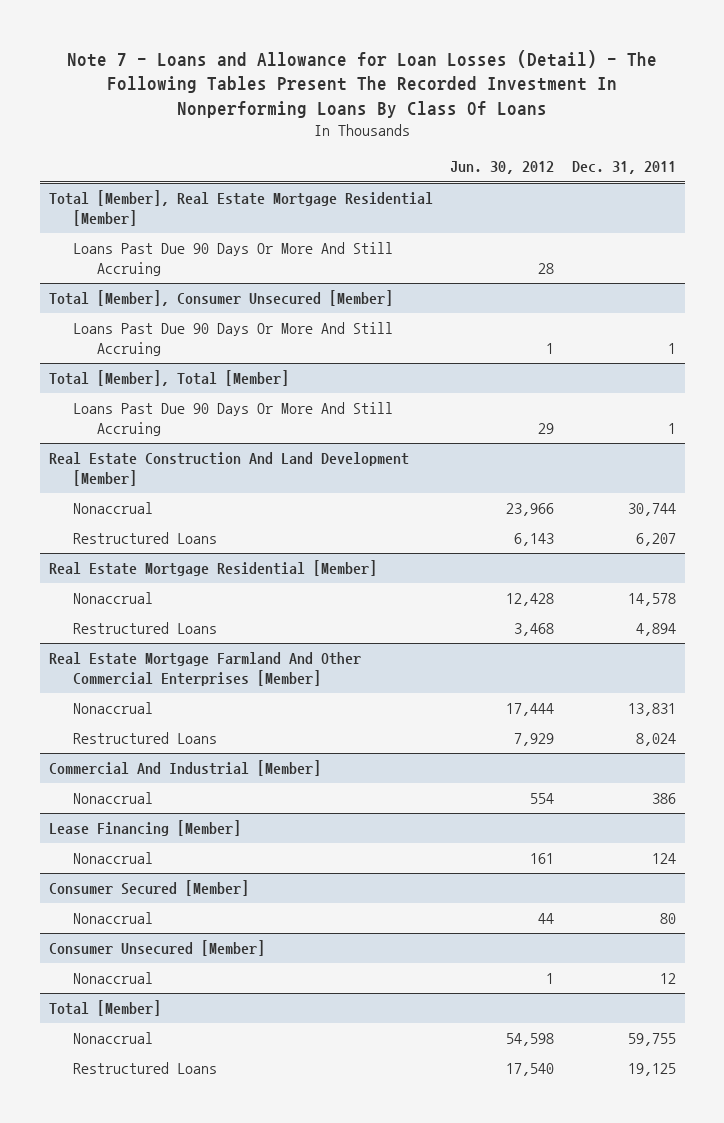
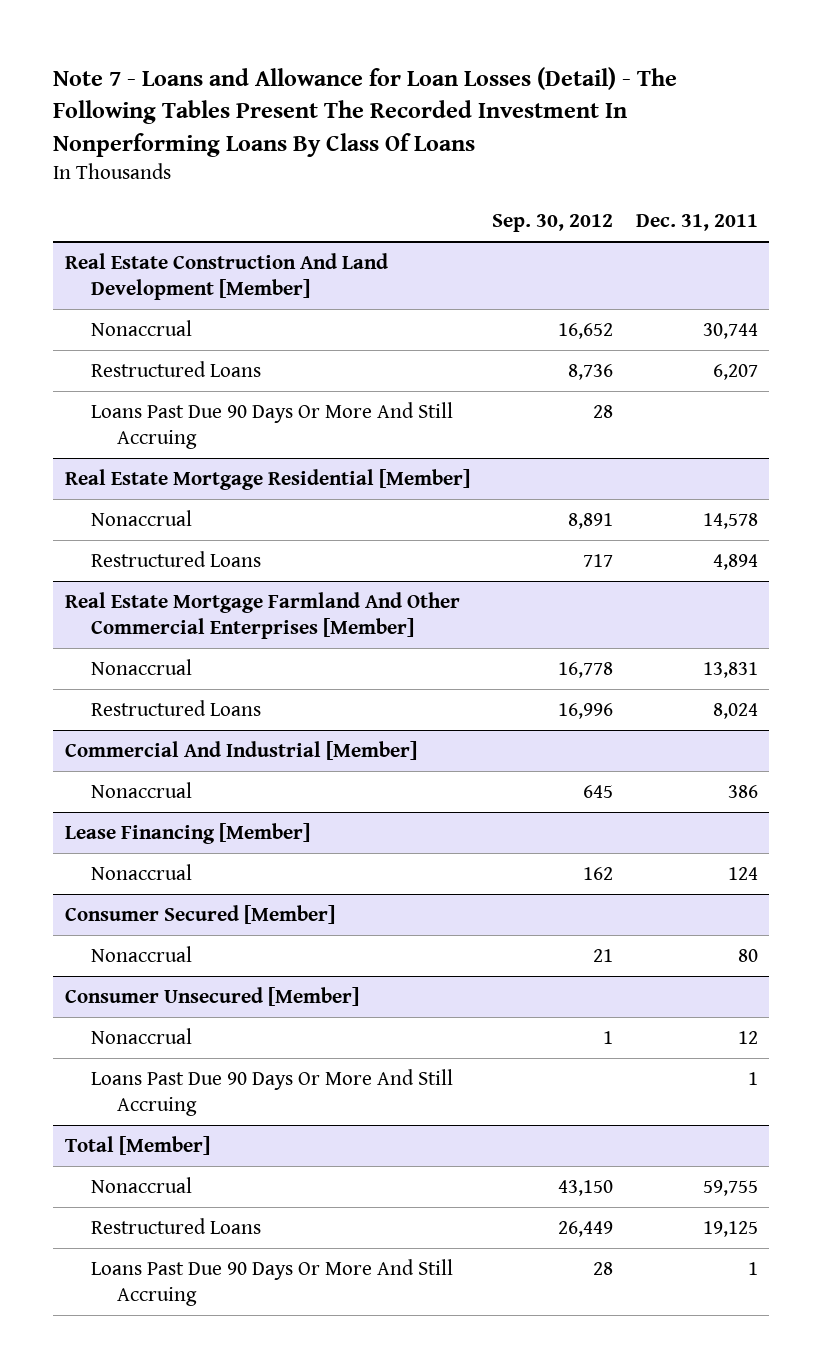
- | Jun. 30, 2012 | Dec. 31, 2011
+ | Sep. 30, 2012 | Dec. 31, 2011
- Total [Member], Real Estate Mortgage Residential [Member]
- Loans Past Due 90 Days Or More And Still Accruing | 28 |
- Total [Member], Consumer Unsecured [Member]
- Loans Past Due 90 Days Or More And Still Accruing | 1 | 1
- Total [Member], Total [Member]
- Loans Past Due 90 Days Or More And Still Accruing | 29 | 1
@ Real Estate Construction And Land Development [Member]
+ Loans Past Due 90 Days Or More And Still Accruing | 28 |
@ Consumer Unsecured [Member]
+ Loans Past Due 90 Days Or More And Still Accruing | | 1
@ Total [Member]
+ Loans Past Due 90 Days Or More And Still Accruing | 28 | 1

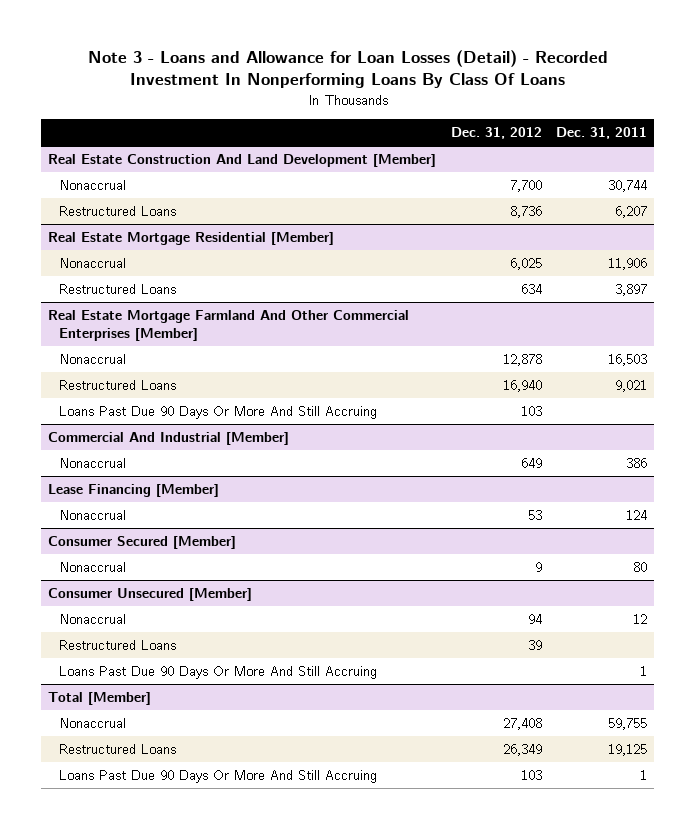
- Note 7 - Loans and Allowance for Loan Losses (Detail) - The Following Tables Present The Recorded Investment In Nonperforming Loans By Class Of Loans
+ Note 3 - Loans and Allowance for Loan Losses (Detail) - Recorded Investment In Nonperforming Loans By Class Of Loans
- | Sep. 30, 2012 | Dec. 31, 2011
+ | Dec. 31, 2012 | Dec. 31, 2011
@ Real Estate Construction And Land Development [Member]
- Loans Past Due 90 Days Or More And Still Accruing | 28 |
@ Real Estate Mortgage Residential [Member]
- Nonaccrual | 8,891 | 14,578
- Restructured Loans | 717 | 4,894
+ Nonaccrual | 6,025 | 11,906
+ Restructured Loans | 634 | 3,897
@ Real Estate Mortgage Farmland And Other Commercial Enterprises [Member]
- Nonaccrual | 16,778 | 13,831
- Restructured Loans | 16,996 | 8,024
+ Nonaccrual | 12,878 | 16,503
+ Restructured Loans | 16,940 | 9,021
+ Loans Past Due 90 Days Or More And Still Accruing | 103 |
@ Consumer Unsecured [Member]
+ Restructured Loans | 39 |

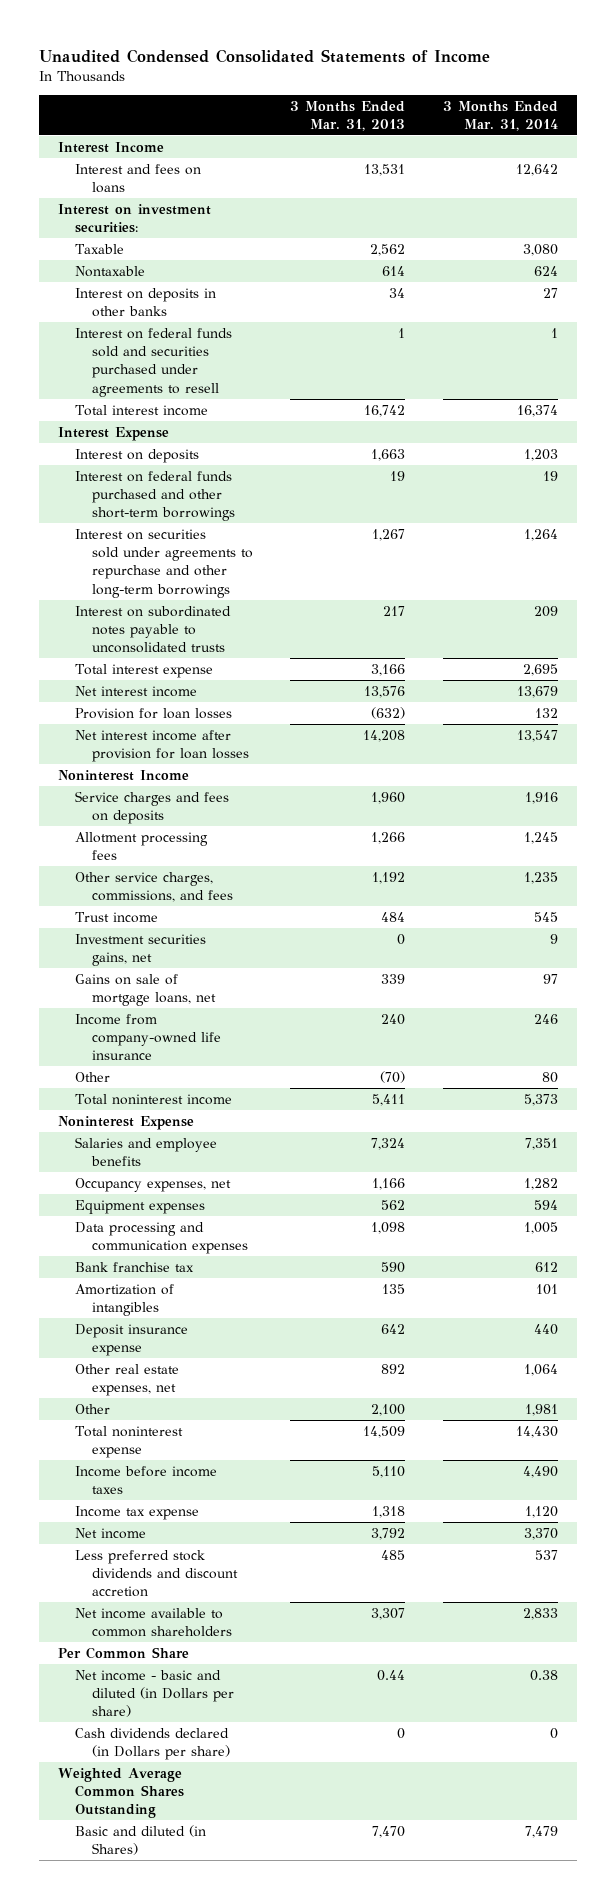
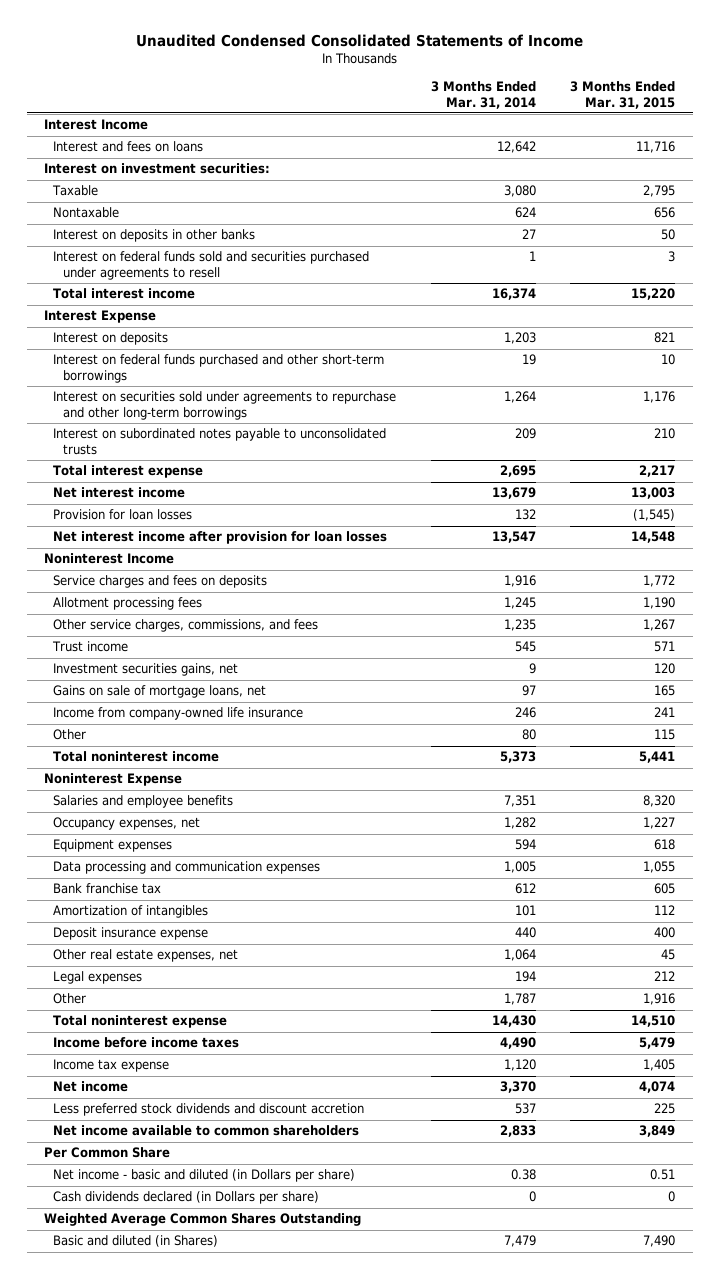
- | 3 Months Ended Mar. 31, 2013 | 3 Months Ended Mar. 31, 2014
+ | 3 Months Ended Mar. 31, 2014 | 3 Months Ended Mar. 31, 2015
- Other | 2,100 | 1,981
+ Legal expenses | 194 | 212
+ Other | 1,787 | 1,916

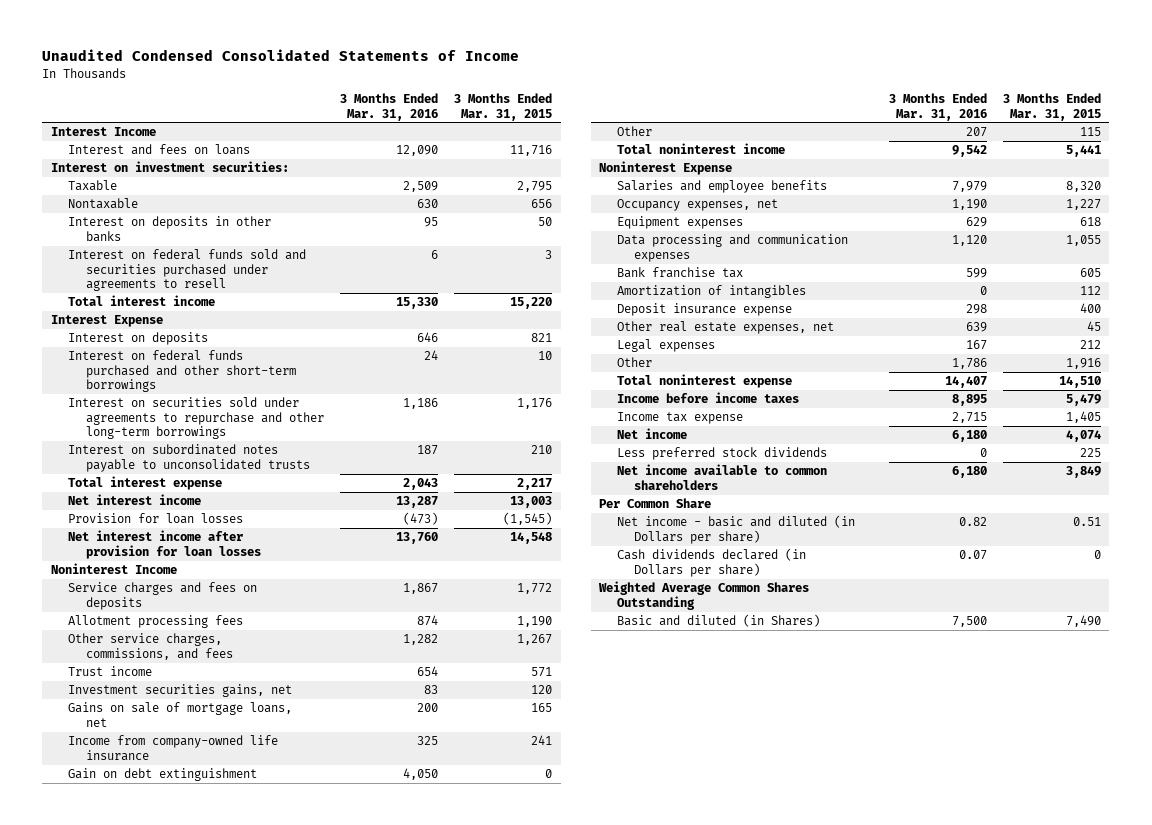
- | 3 Months Ended Mar. 31, 2014 | 3 Months Ended Mar. 31, 2015
+ | 3 Months Ended Mar. 31, 2016 | 3 Months Ended Mar. 31, 2015
+ Gain on debt extinguishment | 4,050 | 0
- Less preferred stock dividends and discount accretion | 537 | 225
+ Less preferred stock dividends | 0 | 225

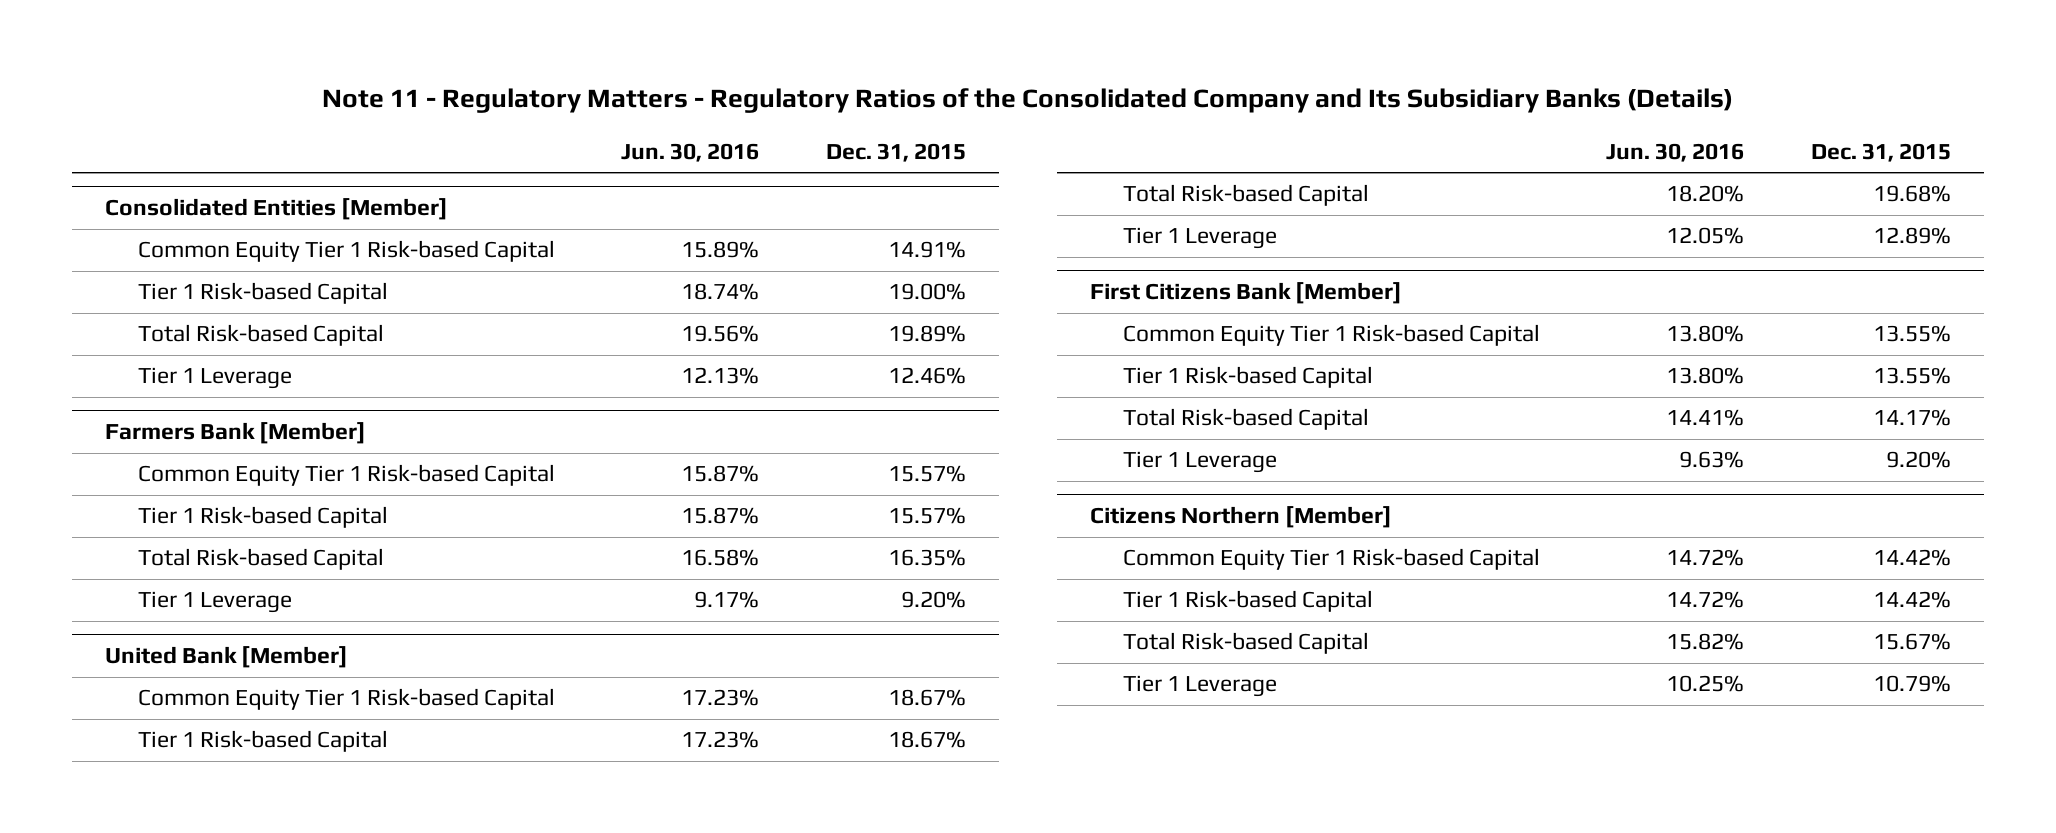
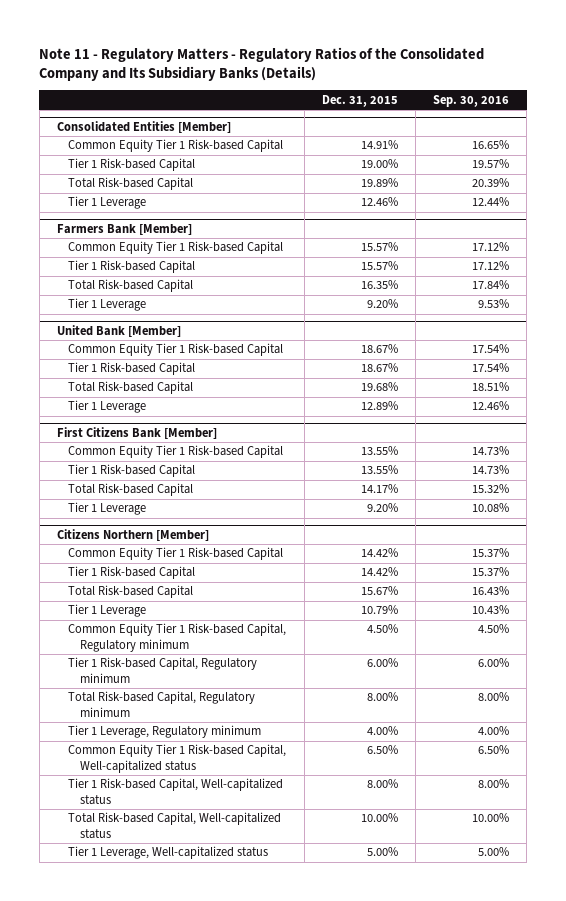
- | Jun. 30, 2016 | Dec. 31, 2015
+ | Dec. 31, 2015 | Sep. 30, 2016
@ Citizens Northern [Member]
+ Common Equity Tier 1 Risk-based Capital, Regulatory minimum | 4.50% | 4.50%
+ Tier 1 Risk-based Capital, Regulatory minimum | 6.00% | 6.00%
+ Total Risk-based Capital, Regulatory minimum | 8.00% | 8.00%
+ Tier 1 Leverage, Regulatory minimum | 4.00% | 4.00%
+ Common Equity Tier 1 Risk-based Capital, Well-capitalized status | 6.50% | 6.50%
+ Tier 1 Risk-based Capital, Well-capitalized status | 8.00% | 8.00%
+ Total Risk-based Capital, Well-capitalized status | 10.00% | 10.00%
+ Tier 1 Leverage, Well-capitalized status | 5.00% | 5.00%

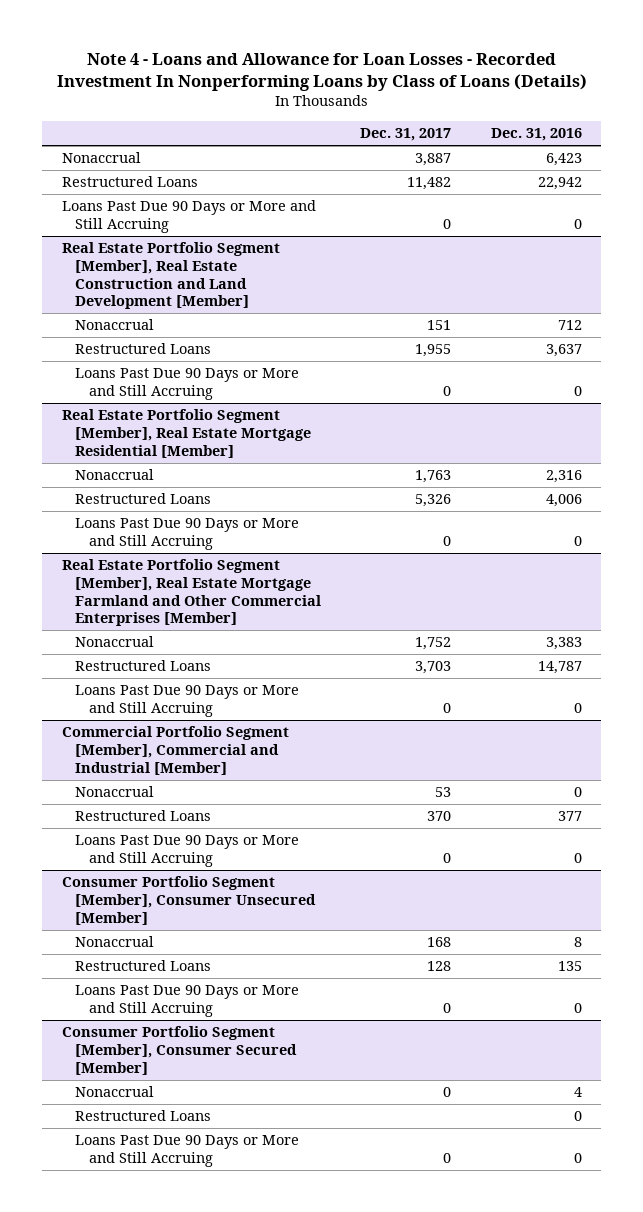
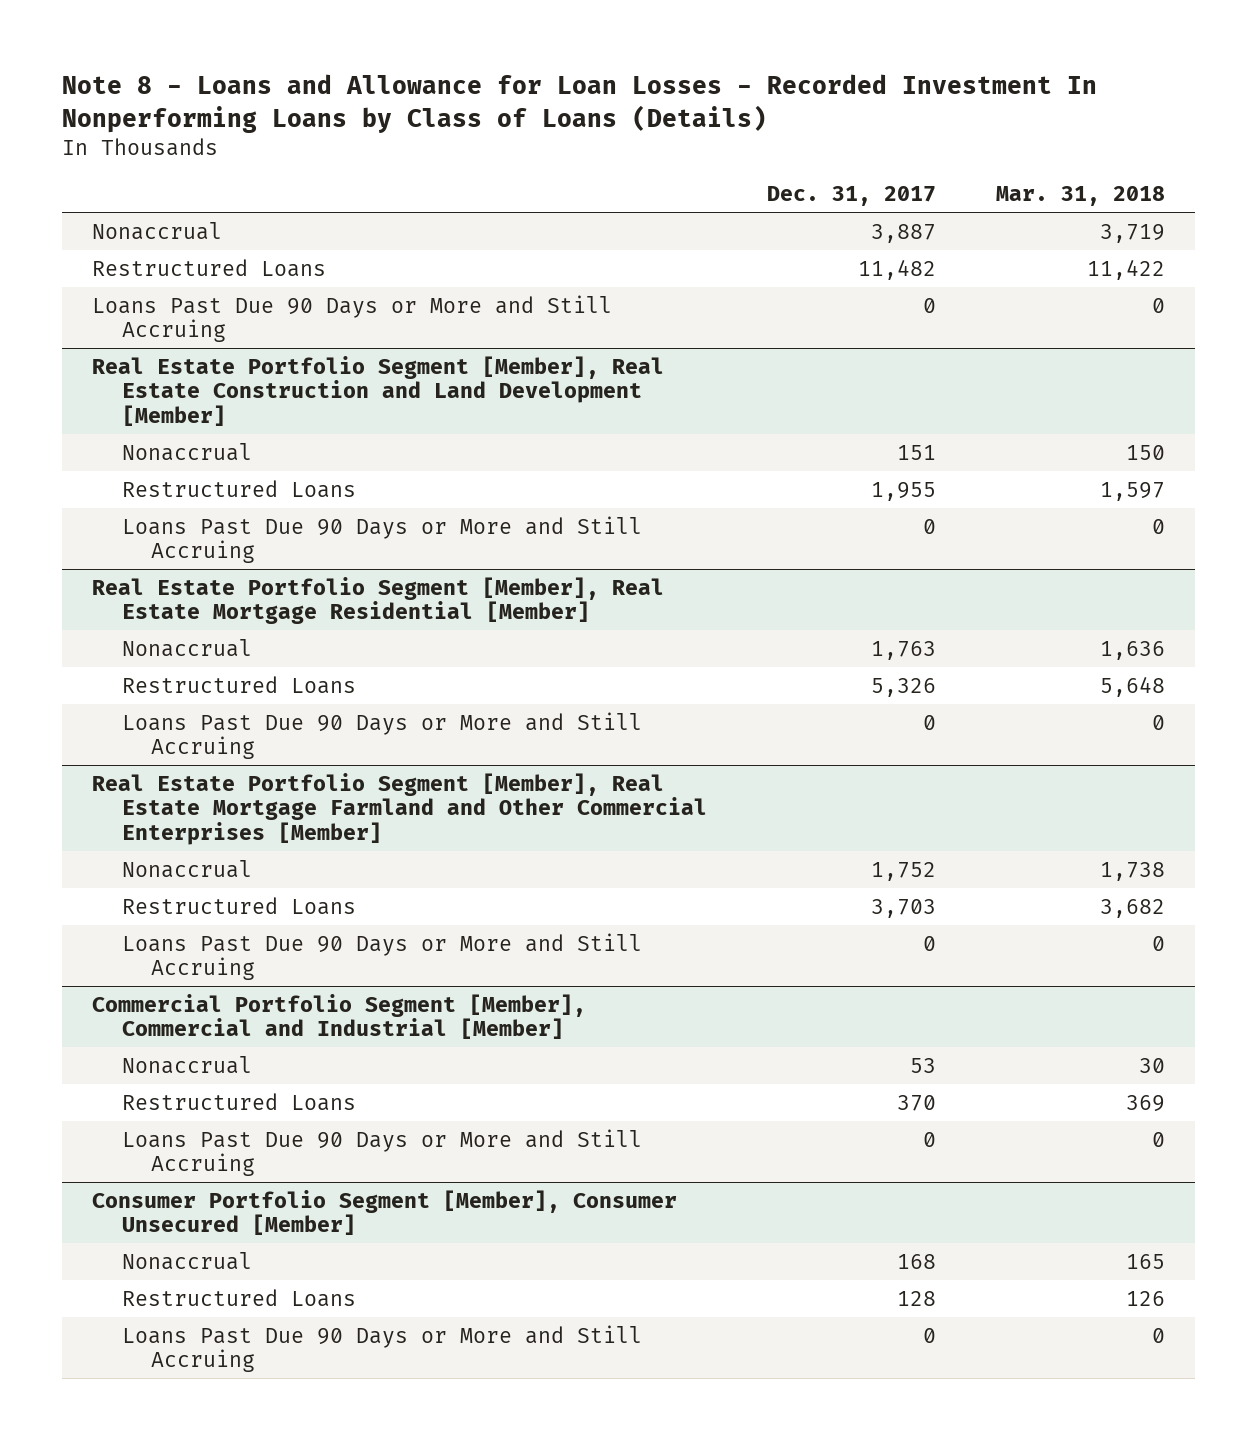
- Note 4 - Loans and Allowance for Loan Losses - Recorded Investment In Nonperforming Loans by Class of Loans (Details)
+ Note 8 - Loans and Allowance for Loan Losses - Recorded Investment In Nonperforming Loans by Class of Loans (Details)
- | Dec. 31, 2017 | Dec. 31, 2016
+ | Dec. 31, 2017 | Mar. 31, 2018
- Consumer Portfolio Segment [Member], Consumer Secured [Member]
- Nonaccrual | 0 | 4
- Restructured Loans | | 0
- Loans Past Due 90 Days or More and Still Accruing | 0 | 0

